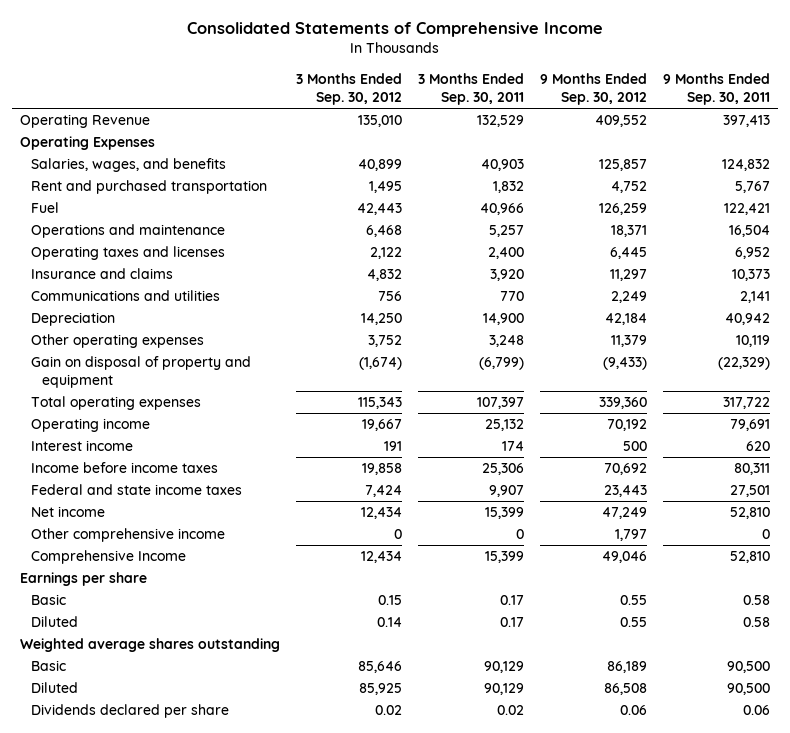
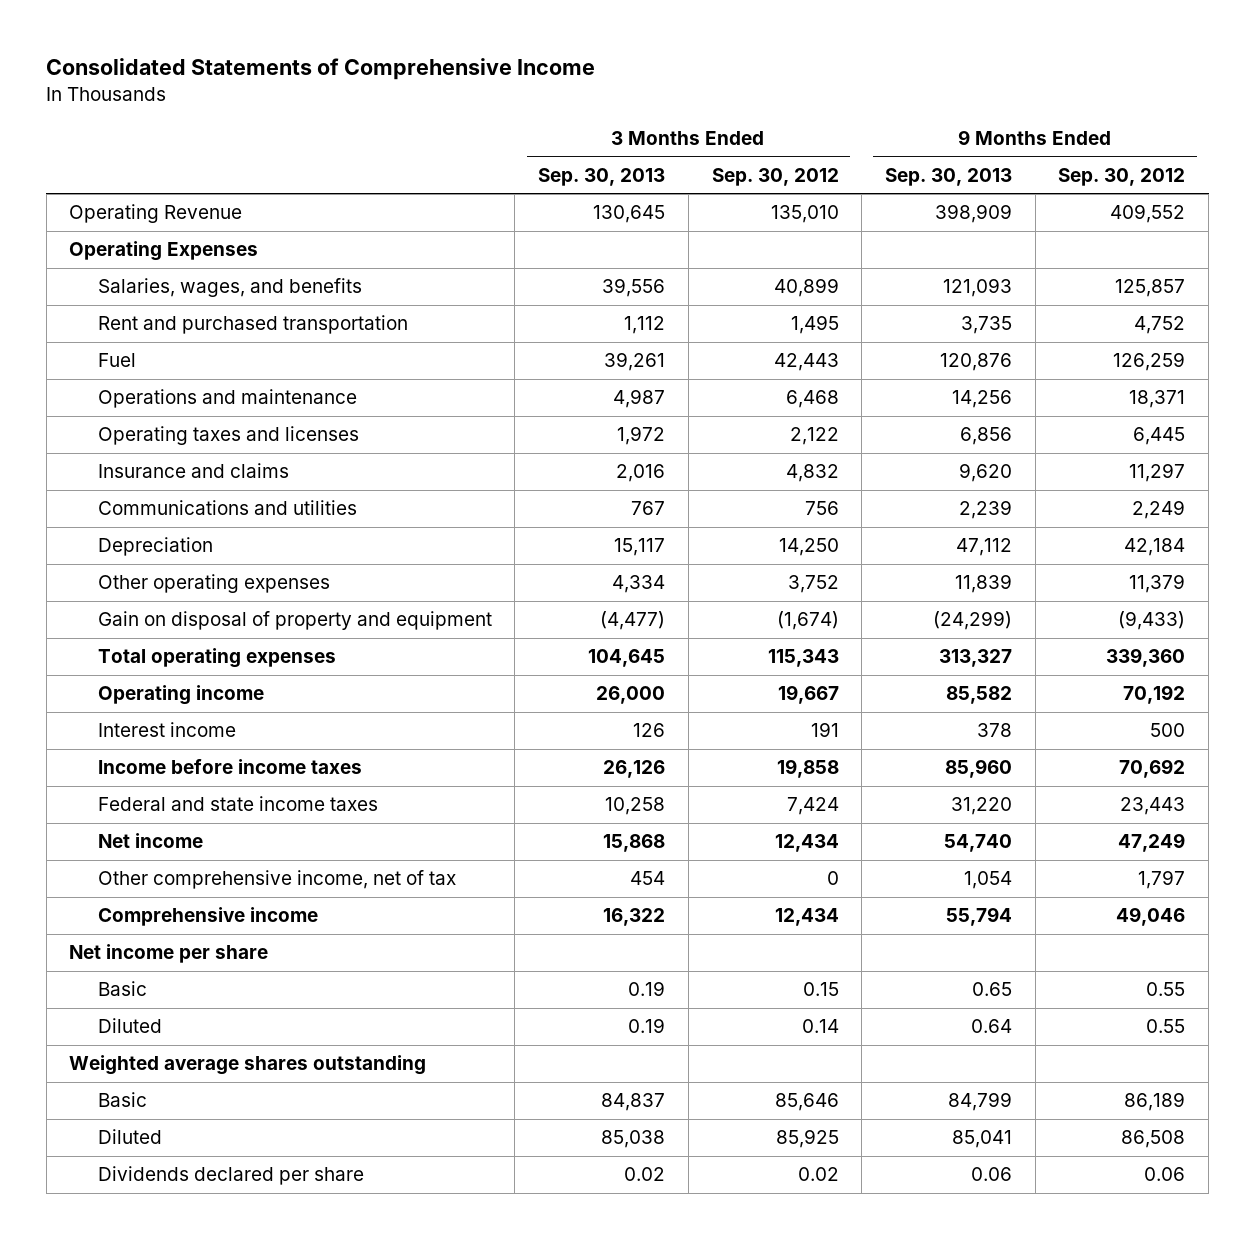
- | 3 Months Ended Sep. 30, 2012 | 3 Months Ended Sep. 30, 2011 | 9 Months Ended Sep. 30, 2012 | 9 Months Ended Sep. 30, 2011
+ | 3 Months Ended Sep. 30, 2013 | 3 Months Ended Sep. 30, 2012 | 9 Months Ended Sep. 30, 2013 | 9 Months Ended Sep. 30, 2012
- Other comprehensive income | 0 | 0 | 1,797 | 0
- Comprehensive Income | 12,434 | 15,399 | 49,046 | 52,810
- Earnings per share
+ Other comprehensive income, net of tax | 454 | 0 | 1,054 | 1,797
+ Comprehensive income | 16,322 | 12,434 | 55,794 | 49,046
+ Net income per share

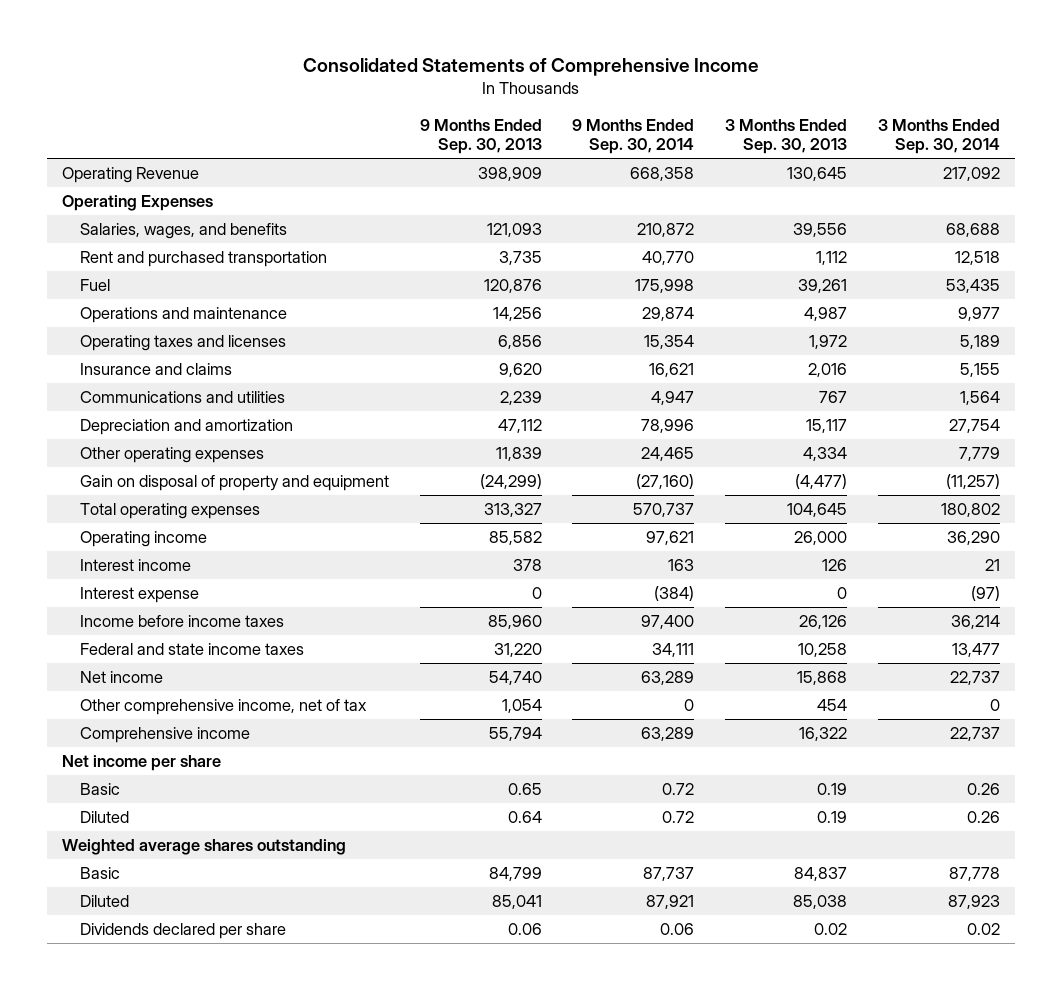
- | 3 Months Ended Sep. 30, 2013 | 3 Months Ended Sep. 30, 2012 | 9 Months Ended Sep. 30, 2013 | 9 Months Ended Sep. 30, 2012
+ | 9 Months Ended Sep. 30, 2013 | 9 Months Ended Sep. 30, 2014 | 3 Months Ended Sep. 30, 2013 | 3 Months Ended Sep. 30, 2014
- Depreciation | 15,117 | 14,250 | 47,112 | 42,184
+ Depreciation and amortization | 47,112 | 78,996 | 15,117 | 27,754
+ Interest expense | 0 | (384) | 0 | (97)

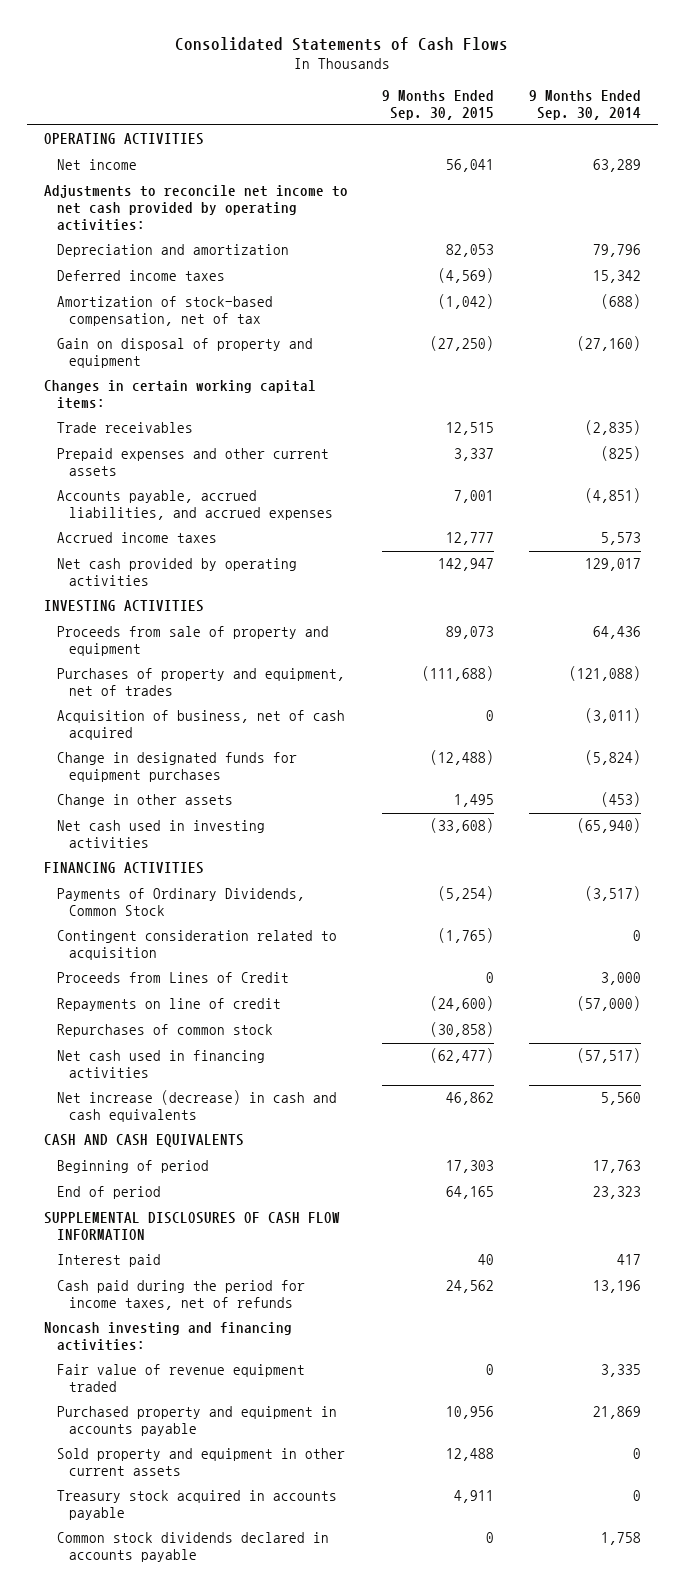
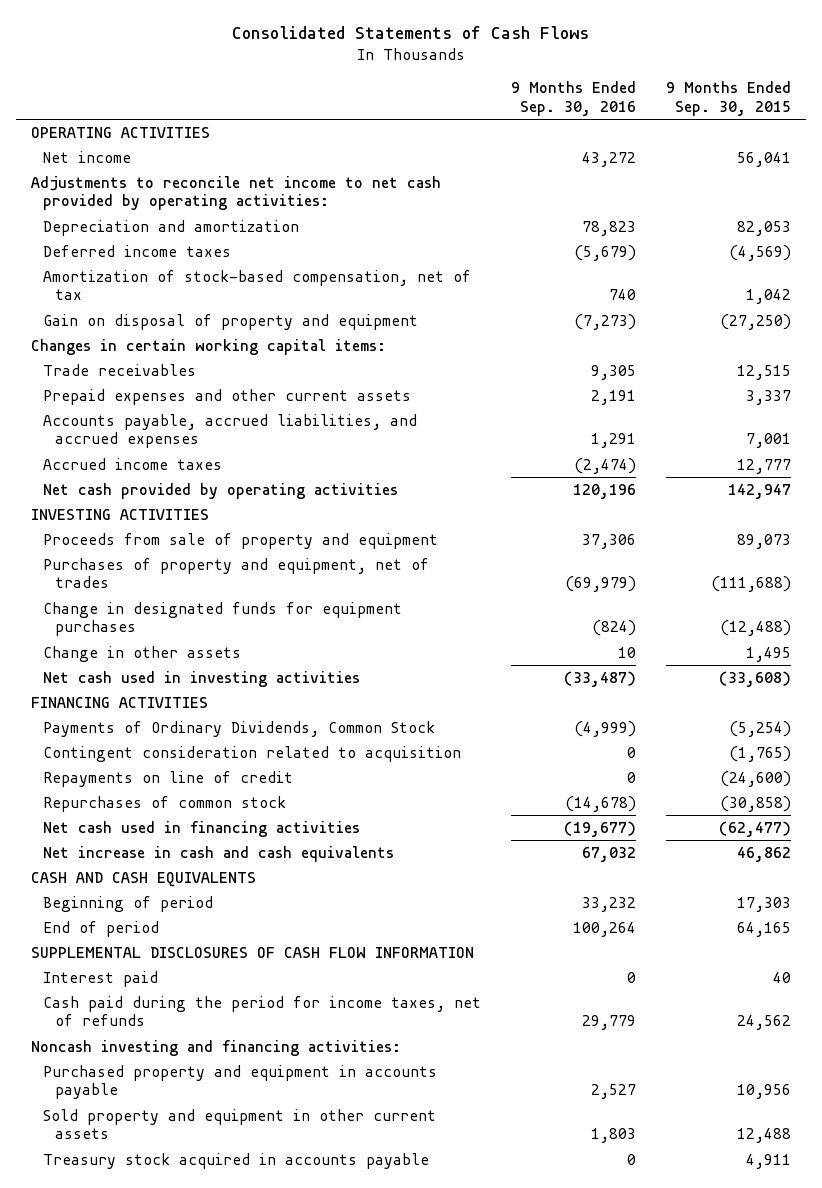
- | 9 Months Ended Sep. 30, 2015 | 9 Months Ended Sep. 30, 2014
+ | 9 Months Ended Sep. 30, 2016 | 9 Months Ended Sep. 30, 2015
- Amortization of stock-based compensation, net of tax | (1,042) | (688)
+ Amortization of stock-based compensation, net of tax | 740 | 1,042
- Acquisition of business, net of cash acquired | 0 | (3,011)
- Proceeds from Lines of Credit | 0 | 3,000
- Net increase (decrease) in cash and cash equivalents | 46,862 | 5,560
+ Net increase in cash and cash equivalents | 67,032 | 46,862
- Fair value of revenue equipment traded | 0 | 3,335
- Common stock dividends declared in accounts payable | 0 | 1,758

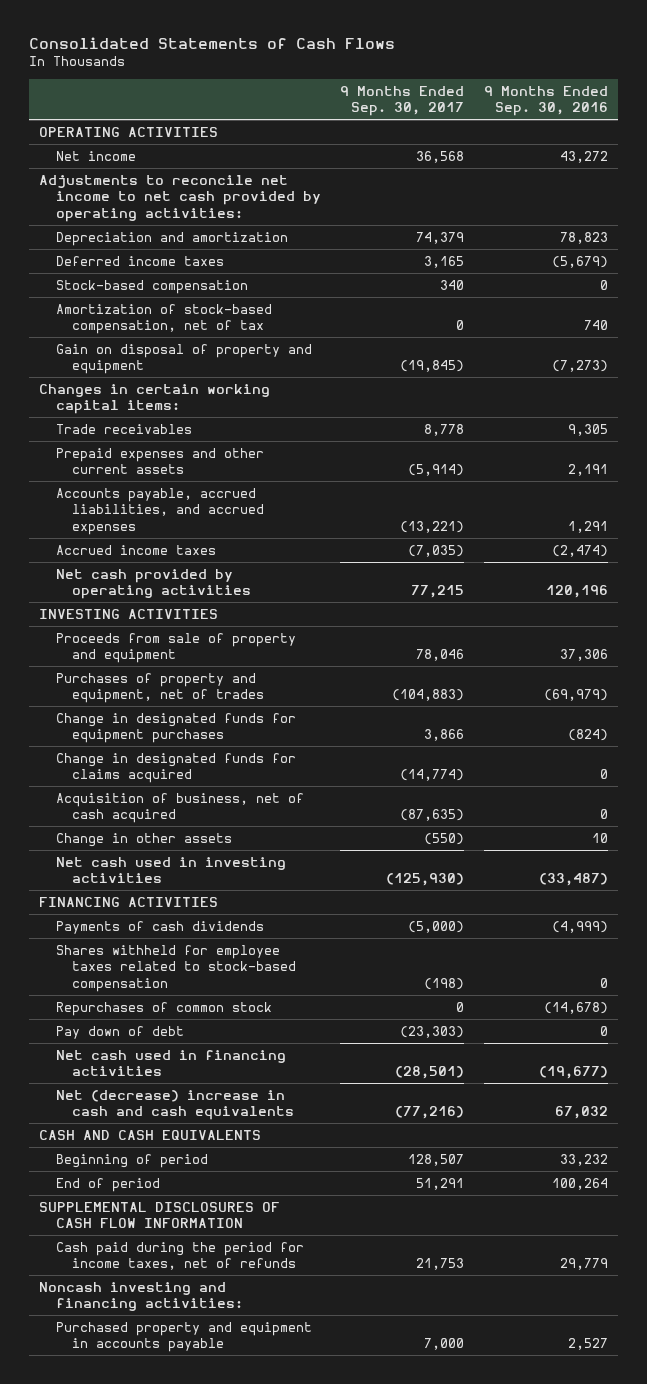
- | 9 Months Ended Sep. 30, 2016 | 9 Months Ended Sep. 30, 2015
+ | 9 Months Ended Sep. 30, 2017 | 9 Months Ended Sep. 30, 2016
+ Stock-based compensation | 340 | 0
+ Change in designated funds for claims acquired | (14,774) | 0
+ Acquisition of business, net of cash acquired | (87,635) | 0
- Payments of Ordinary Dividends, Common Stock | (4,999) | (5,254)
- Contingent consideration related to acquisition | 0 | (1,765)
- Repayments on line of credit | 0 | (24,600)
+ Payments of cash dividends | (5,000) | (4,999)
+ Shares withheld for employee taxes related to stock-based compensation | (198) | 0
+ Pay down of debt | (23,303) | 0
- Net increase in cash and cash equivalents | 67,032 | 46,862
+ Net (decrease) increase in cash and cash equivalents | (77,216) | 67,032
- Interest paid | 0 | 40
- Sold property and equipment in other current assets | 1,803 | 12,488
- Treasury stock acquired in accounts payable | 0 | 4,911

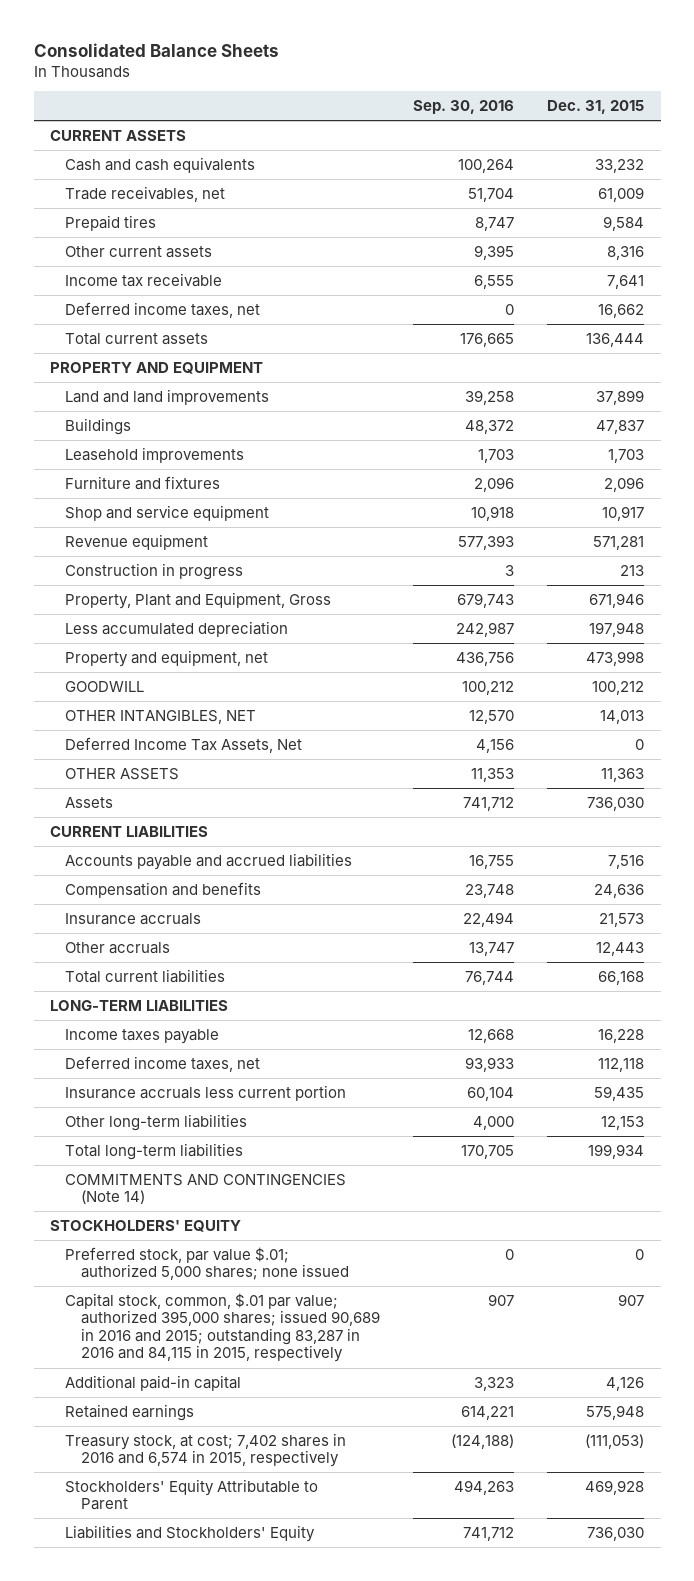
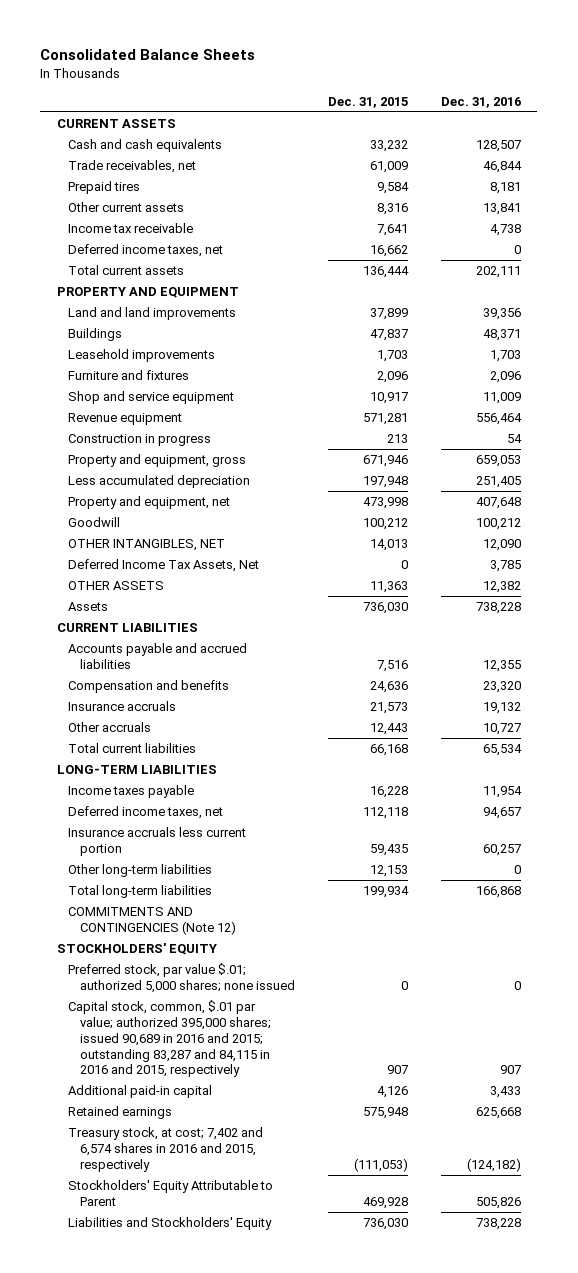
- | Sep. 30, 2016 | Dec. 31, 2015
+ | Dec. 31, 2015 | Dec. 31, 2016
- Property, Plant and Equipment, Gross | 679,743 | 671,946
+ Property and equipment, gross | 671,946 | 659,053
- GOODWILL | 100,212 | 100,212
+ Goodwill | 100,212 | 100,212
- COMMITMENTS AND CONTINGENCIES (Note 14)
+ COMMITMENTS AND CONTINGENCIES (Note 12)
- Capital stock, common, $.01 par value; authorized 395,000 shares; issued 90,689 in 2016 and 2015; outstanding 83,287 in 2016 and 84,115 in 2015, respectively | 907 | 907
+ Capital stock, common, $.01 par value; authorized 395,000 shares; issued 90,689 in 2016 and 2015; outstanding 83,287 and 84,115 in 2016 and 2015, respectively | 907 | 907
- Treasury stock, at cost; 7,402 shares in 2016 and 6,574 in 2015, respectively | (124,188) | (111,053)
+ Treasury stock, at cost; 7,402 and 6,574 shares in 2016 and 2015, respectively | (111,053) | (124,182)

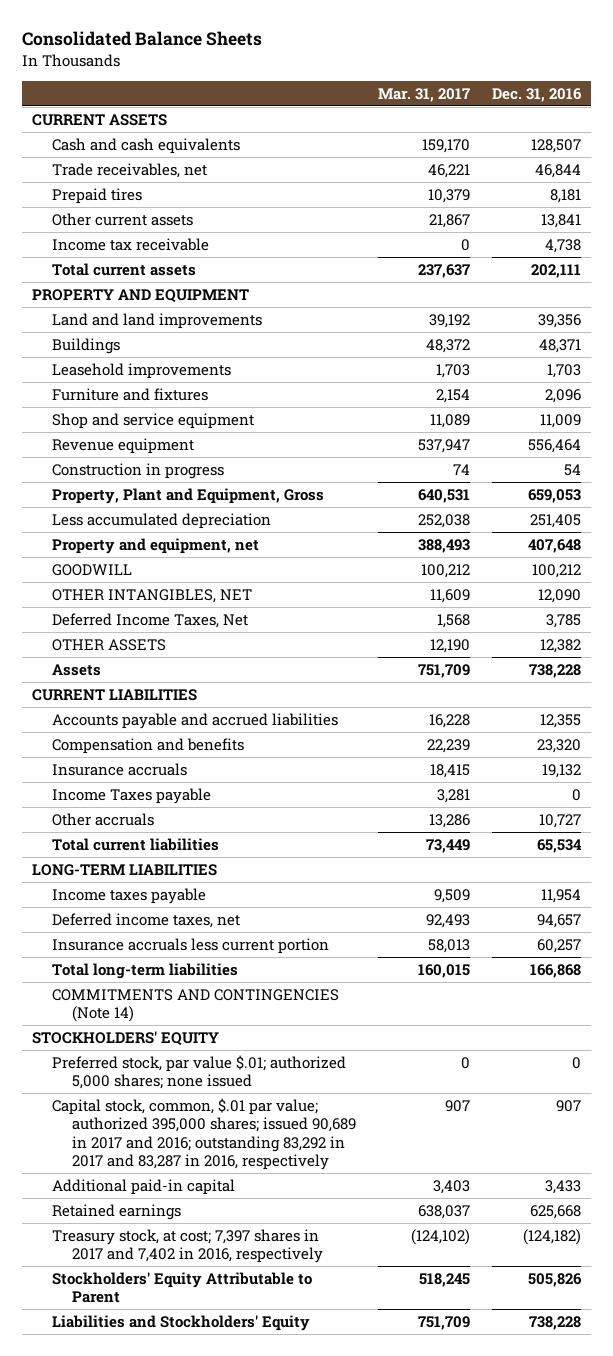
- | Dec. 31, 2015 | Dec. 31, 2016
+ | Mar. 31, 2017 | Dec. 31, 2016
- Deferred income taxes, net | 16,662 | 0
- Property and equipment, gross | 671,946 | 659,053
+ Property, Plant and Equipment, Gross | 640,531 | 659,053
- Goodwill | 100,212 | 100,212
+ GOODWILL | 100,212 | 100,212
- Deferred Income Tax Assets, Net | 0 | 3,785
+ Deferred Income Taxes, Net | 1,568 | 3,785
+ Income Taxes payable | 3,281 | 0
- Other long-term liabilities | 12,153 | 0
- COMMITMENTS AND CONTINGENCIES (Note 12)
+ COMMITMENTS AND CONTINGENCIES (Note 14)
- Capital stock, common, $.01 par value; authorized 395,000 shares; issued 90,689 in 2016 and 2015; outstanding 83,287 and 84,115 in 2016 and 2015, respectively | 907 | 907
+ Capital stock, common, $.01 par value; authorized 395,000 shares; issued 90,689 in 2017 and 2016; outstanding 83,292 in 2017 and 83,287 in 2016, respectively | 907 | 907
- Treasury stock, at cost; 7,402 and 6,574 shares in 2016 and 2015, respectively | (111,053) | (124,182)
+ Treasury stock, at cost; 7,397 shares in 2017 and 7,402 in 2016, respectively | (124,102) | (124,182)

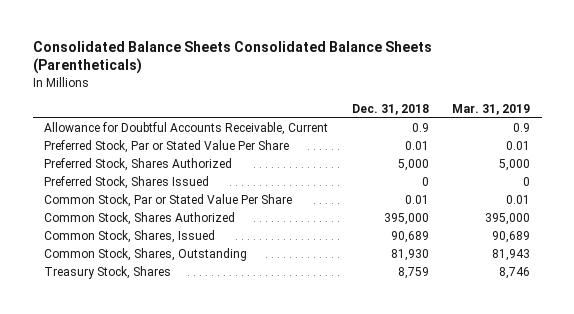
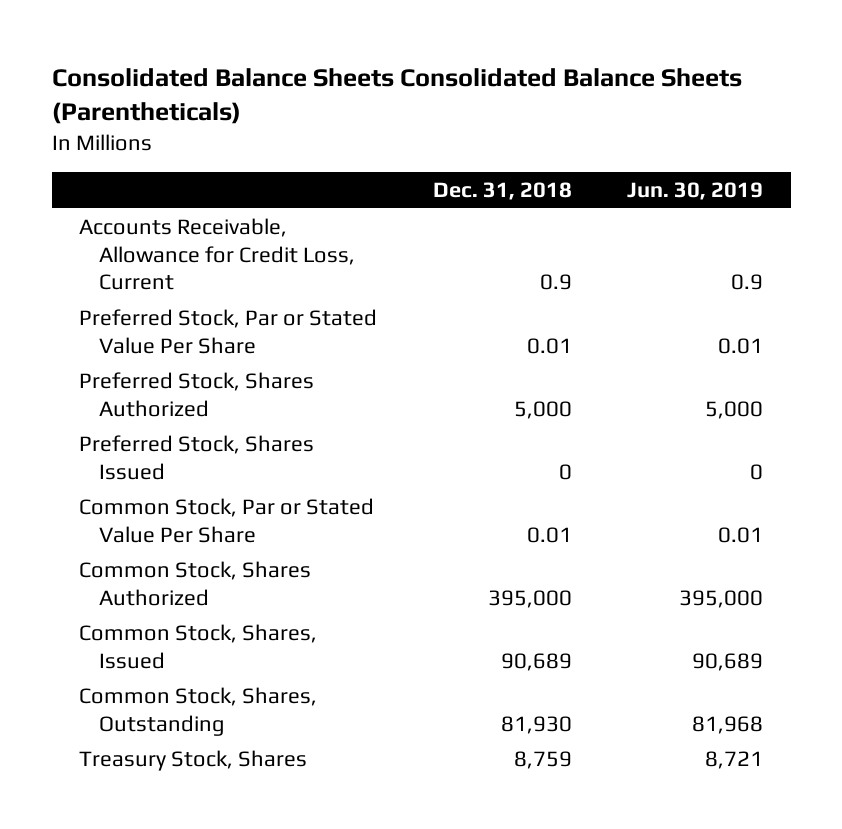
- | Dec. 31, 2018 | Mar. 31, 2019
+ | Dec. 31, 2018 | Jun. 30, 2019
- Allowance for Doubtful Accounts Receivable, Current | 0.9 | 0.9
+ Accounts Receivable, Allowance for Credit Loss, Current | 0.9 | 0.9

